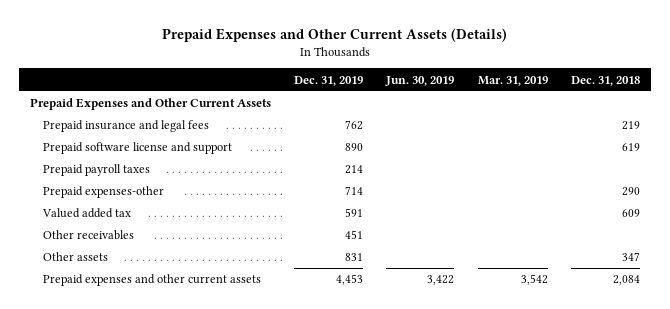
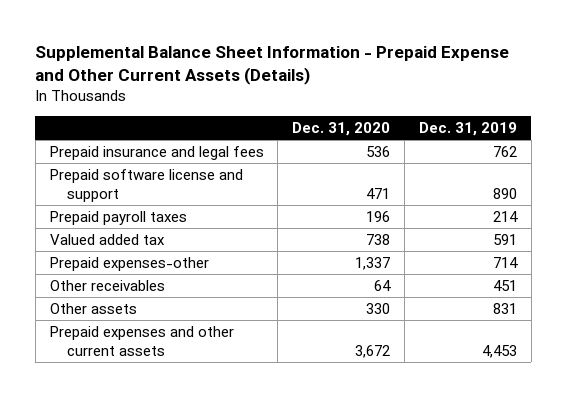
- Prepaid Expenses and Other Current Assets (Details)
+ Supplemental Balance Sheet Information - Prepaid Expense and Other Current Assets (Details)
- | Dec. 31, 2019 | Jun. 30, 2019 | Mar. 31, 2019 | Dec. 31, 2018
+ | Dec. 31, 2020 | Dec. 31, 2019
- Prepaid Expenses and Other Current Assets
moved down: Prepaid expenses-other | 1,337 | 714

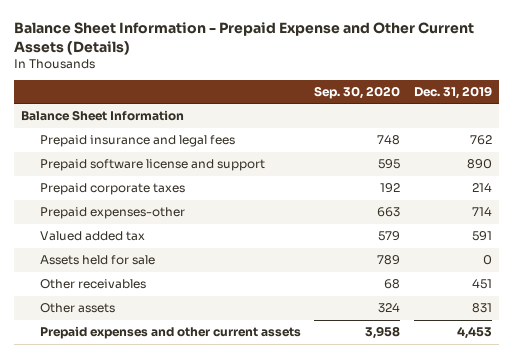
- Supplemental Balance Sheet Information - Prepaid Expense and Other Current Assets (Details)
+ Balance Sheet Information - Prepaid Expense and Other Current Assets (Details)
- | Dec. 31, 2020 | Dec. 31, 2019
+ | Sep. 30, 2020 | Dec. 31, 2019
+ Balance Sheet Information
- Prepaid payroll taxes | 196 | 214
+ Prepaid corporate taxes | 192 | 214
moved down: Valued added tax | 579 | 591
+ Assets held for sale | 789 | 0

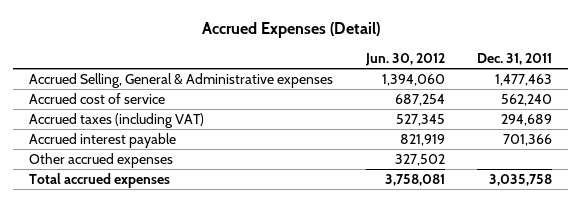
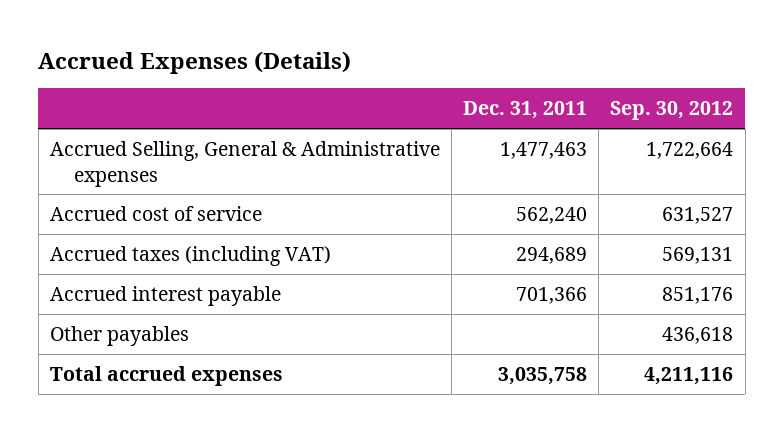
- Accrued Expenses (Detail)
+ Accrued Expenses (Details)
- | Jun. 30, 2012 | Dec. 31, 2011
+ | Dec. 31, 2011 | Sep. 30, 2012
- Other accrued expenses | 327,502 |
+ Other payables | | 436,618

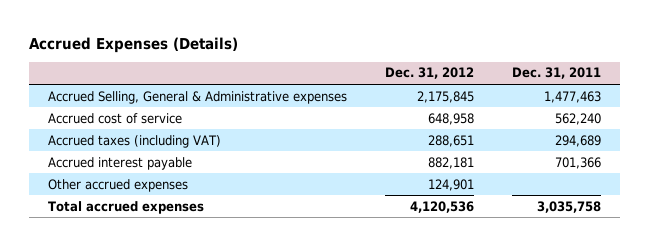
- | Dec. 31, 2011 | Sep. 30, 2012
+ | Dec. 31, 2012 | Dec. 31, 2011
- Other payables | | 436,618
+ Other accrued expenses | 124,901 |

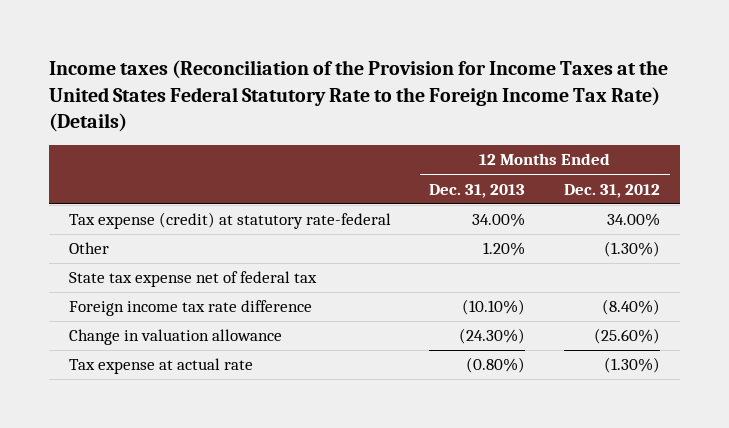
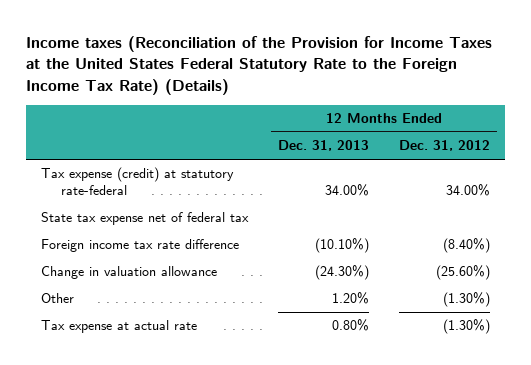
- Tax expense at actual rate | (0.80%) | (1.30%)
moved down: Other | 1.20% | (1.30%)
+ Tax expense at actual rate | 0.80% | (1.30%)

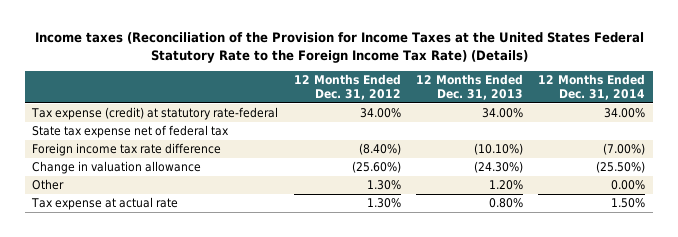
- | 12 Months Ended Dec. 31, 2013 | 12 Months Ended Dec. 31, 2012
+ | 12 Months Ended Dec. 31, 2012 | 12 Months Ended Dec. 31, 2013 | 12 Months Ended Dec. 31, 2014
- Other | 1.20% | (1.30%)
- Tax expense at actual rate | 0.80% | (1.30%)
+ Other | 1.30% | 1.20% | 0.00%
+ Tax expense at actual rate | 1.30% | 0.80% | 1.50%

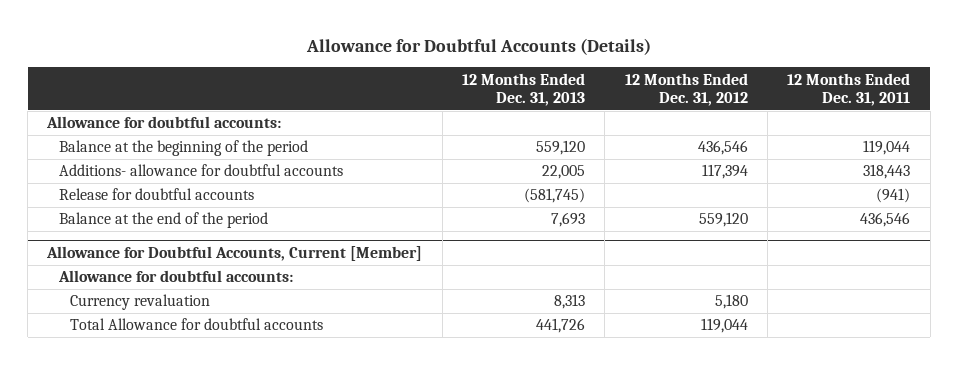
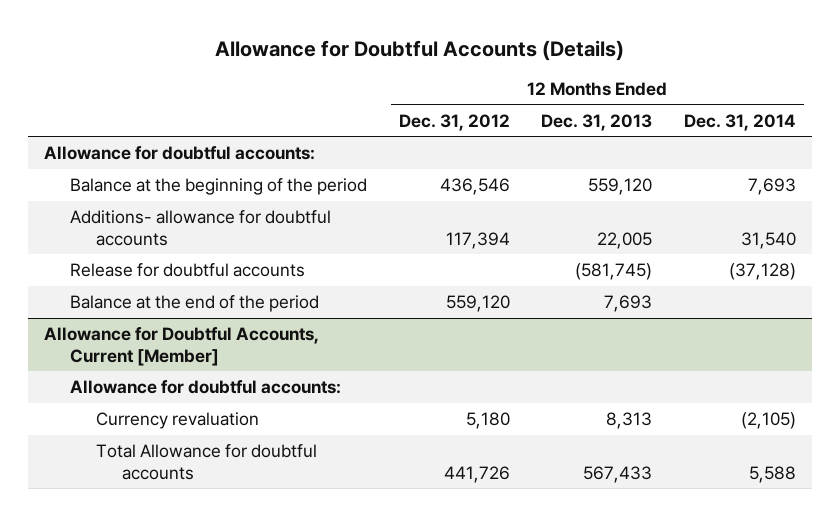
- | 12 Months Ended Dec. 31, 2013 | 12 Months Ended Dec. 31, 2012 | 12 Months Ended Dec. 31, 2011
+ | 12 Months Ended Dec. 31, 2012 | 12 Months Ended Dec. 31, 2013 | 12 Months Ended Dec. 31, 2014
@ Allowance for Doubtful Accounts, Current [Member]
- Total Allowance for doubtful accounts | 441,726 | 119,044 |
+ Total Allowance for doubtful accounts | 441,726 | 567,433 | 5,588

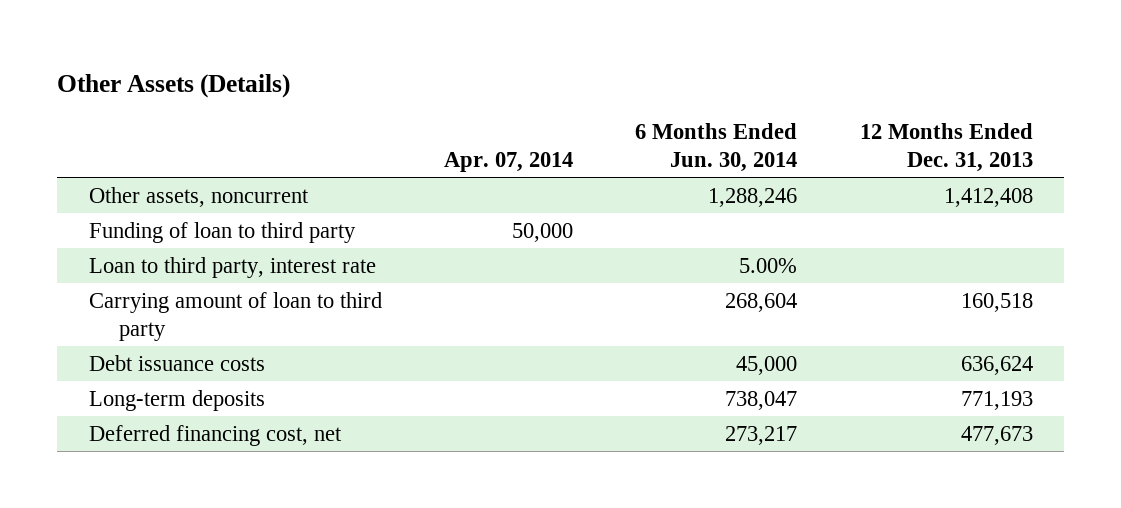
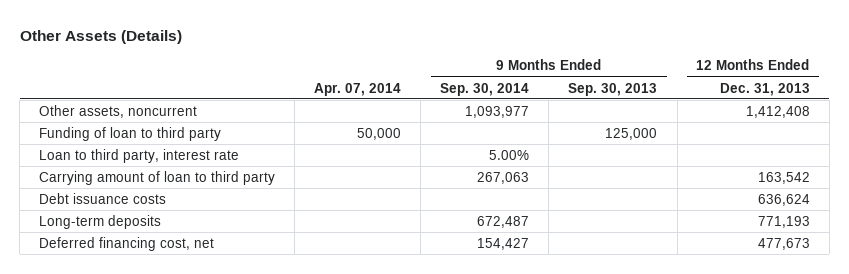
- | Apr. 07, 2014 | 6 Months Ended Jun. 30, 2014 | 12 Months Ended Dec. 31, 2013
+ | Apr. 07, 2014 | 9 Months Ended Sep. 30, 2014 | 9 Months Ended Sep. 30, 2013 | 12 Months Ended Dec. 31, 2013
- Carrying amount of loan to third party | | 268,604 | 160,518
+ Carrying amount of loan to third party | | 267,063 | | 163,542

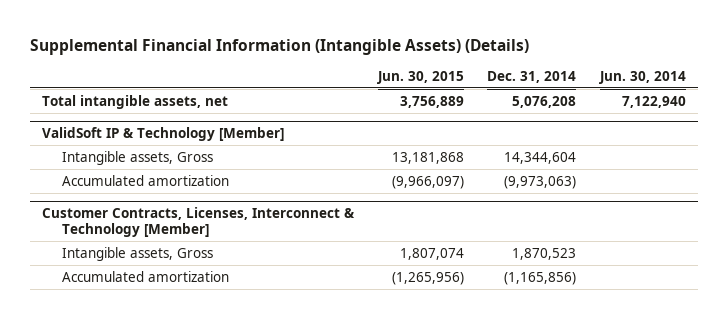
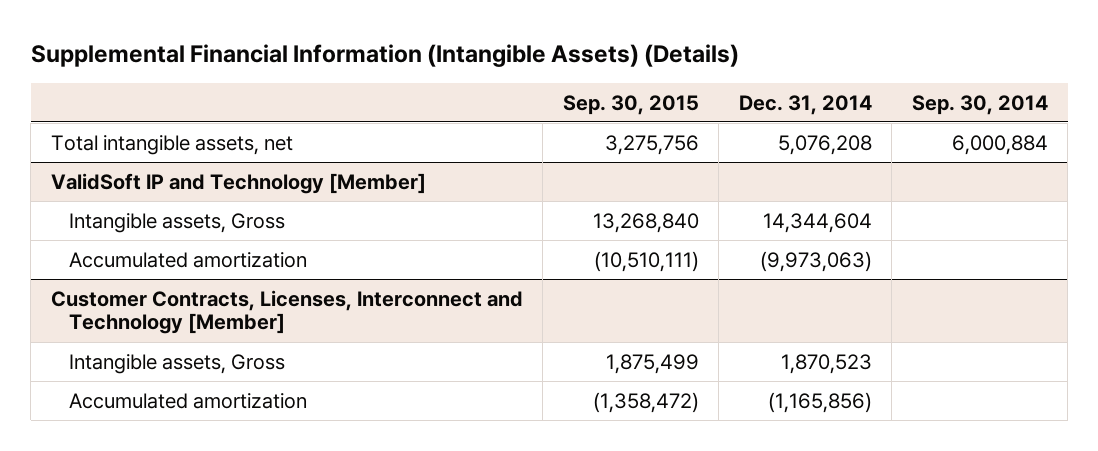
- | Jun. 30, 2015 | Dec. 31, 2014 | Jun. 30, 2014
+ | Sep. 30, 2015 | Dec. 31, 2014 | Sep. 30, 2014
- ValidSoft IP & Technology [Member]
+ ValidSoft IP and Technology [Member]
- Customer Contracts, Licenses, Interconnect & Technology [Member]
+ Customer Contracts, Licenses, Interconnect and Technology [Member]

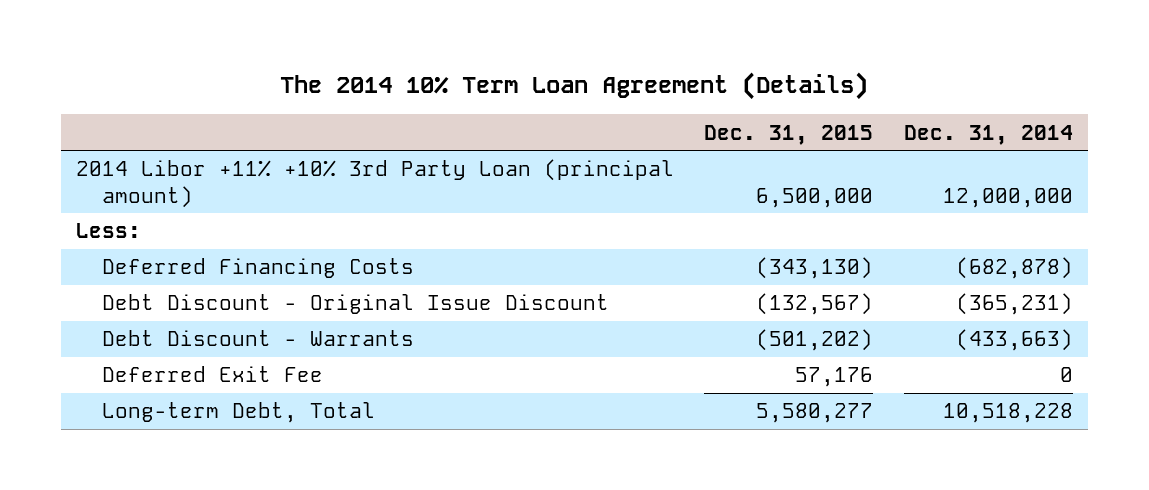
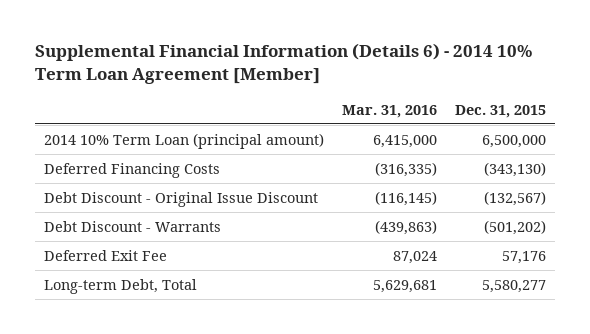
- The 2014 10% Term Loan Agreement (Details)
+ Supplemental Financial Information (Details 6) - 2014 10% Term Loan Agreement [Member]
- | Dec. 31, 2015 | Dec. 31, 2014
+ | Mar. 31, 2016 | Dec. 31, 2015
- 2014 Libor +11% +10% 3rd Party Loan (principal amount) | 6,500,000 | 12,000,000
- Less:
+ 2014 10% Term Loan (principal amount) | 6,415,000 | 6,500,000

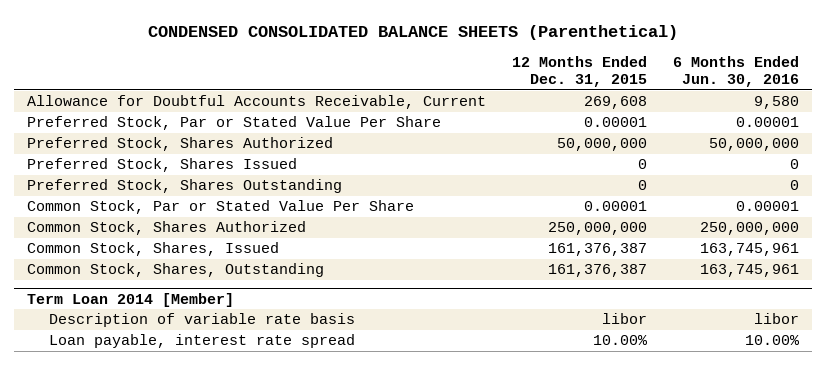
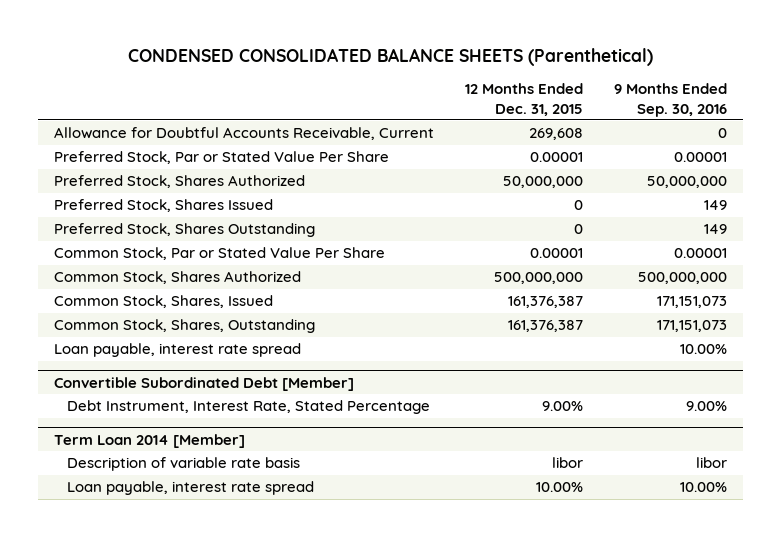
- | 12 Months Ended Dec. 31, 2015 | 6 Months Ended Jun. 30, 2016
+ | 12 Months Ended Dec. 31, 2015 | 9 Months Ended Sep. 30, 2016
- Common Stock, Shares Authorized | 250,000,000 | 250,000,000
+ Common Stock, Shares Authorized | 500,000,000 | 500,000,000
+ Loan payable, interest rate spread | | 10.00%
+ Convertible Subordinated Debt [Member]
+ Debt Instrument, Interest Rate, Stated Percentage | 9.00% | 9.00%

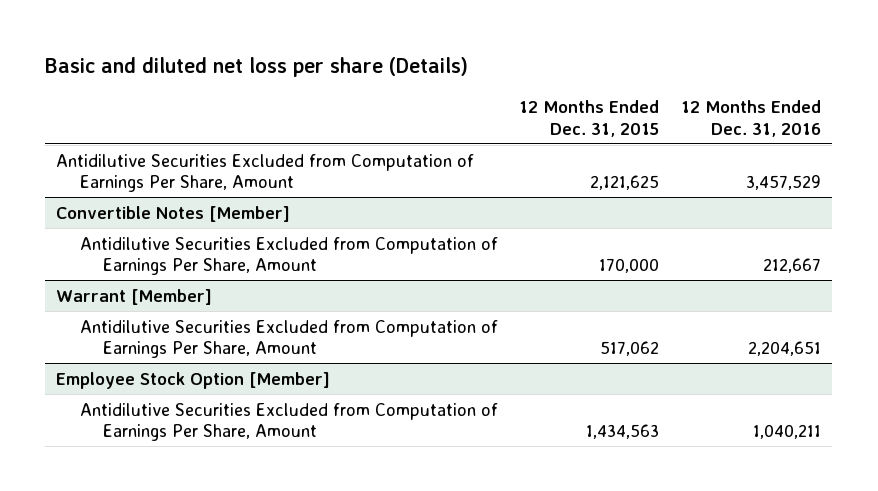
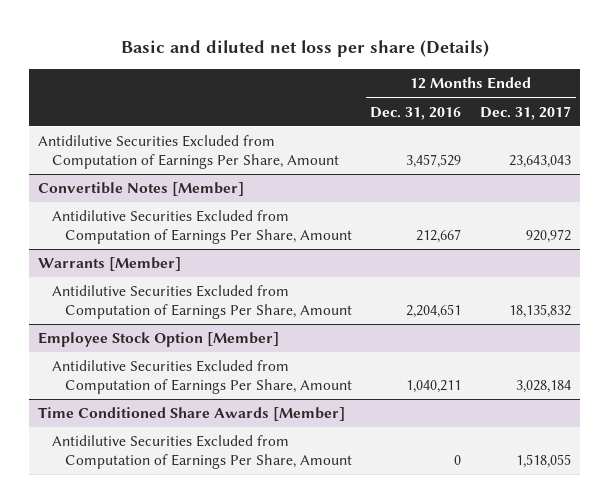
- | 12 Months Ended Dec. 31, 2015 | 12 Months Ended Dec. 31, 2016
+ | 12 Months Ended Dec. 31, 2016 | 12 Months Ended Dec. 31, 2017
- Warrant [Member]
+ Warrants [Member]
+ Time Conditioned Share Awards [Member]
+ Antidilutive Securities Excluded from Computation of Earnings Per Share, Amount | 0 | 1,518,055

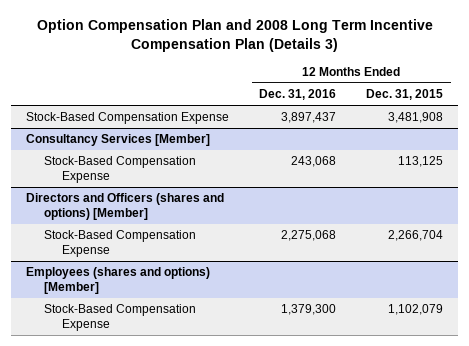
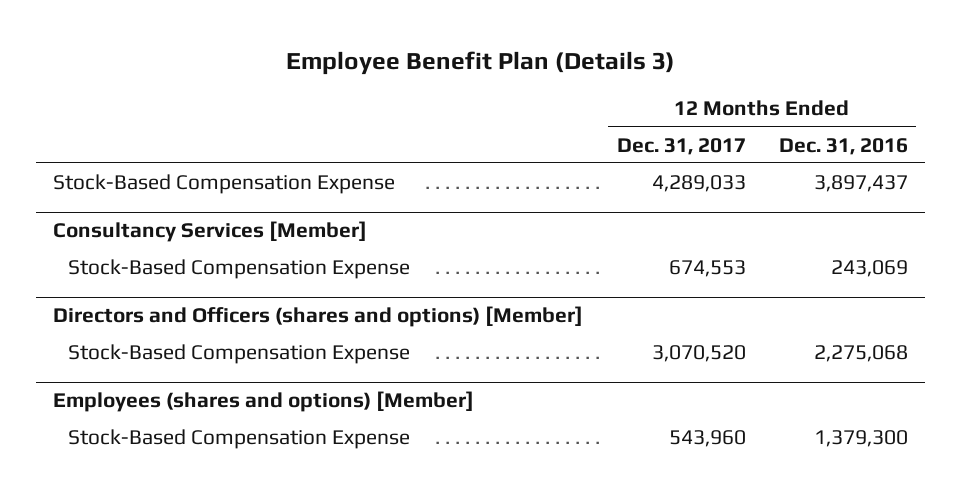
- Option Compensation Plan and 2008 Long Term Incentive Compensation Plan (Details 3)
+ Employee Benefit Plan (Details 3)
- | 12 Months Ended Dec. 31, 2016 | 12 Months Ended Dec. 31, 2015
+ | 12 Months Ended Dec. 31, 2017 | 12 Months Ended Dec. 31, 2016
@ Consultancy Services [Member]
- Stock-Based Compensation Expense | 243,068 | 113,125
+ Stock-Based Compensation Expense | 674,553 | 243,069

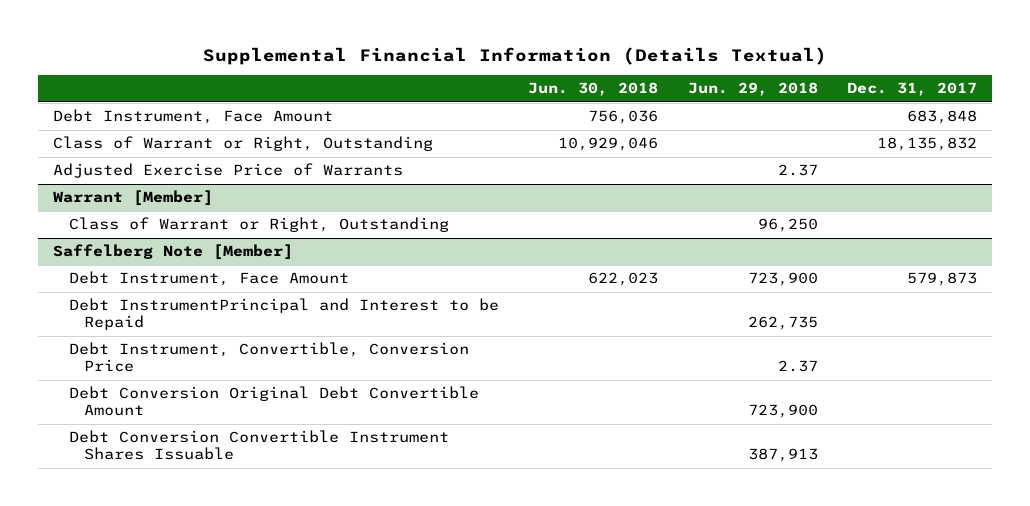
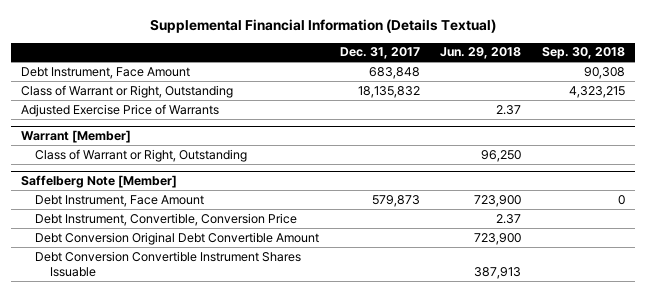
- | Jun. 30, 2018 | Jun. 29, 2018 | Dec. 31, 2017
+ | Dec. 31, 2017 | Jun. 29, 2018 | Sep. 30, 2018
@ Saffelberg Note [Member]
- Debt InstrumentPrincipal and Interest to be Repaid | | 262,735 |

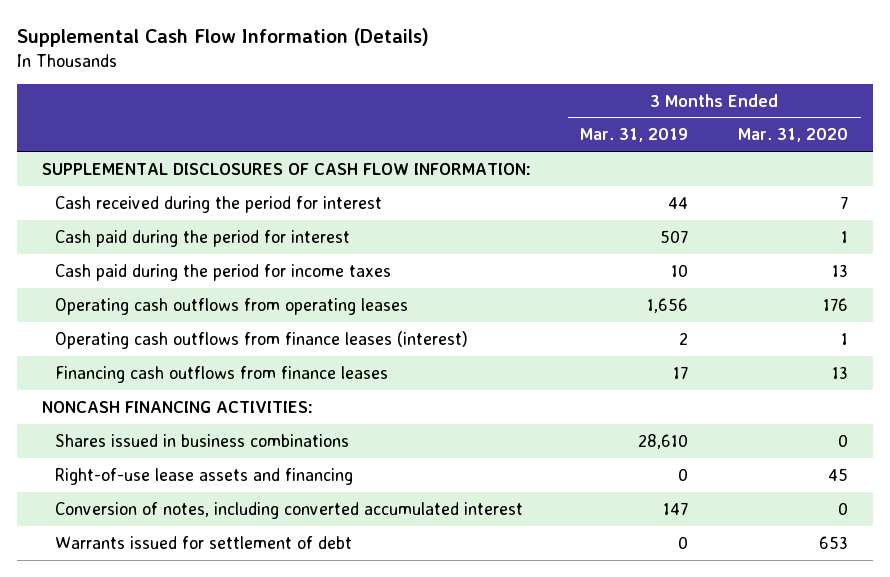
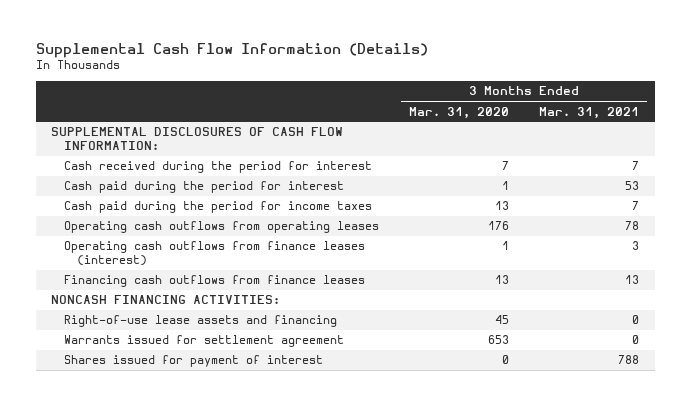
- | 3 Months Ended Mar. 31, 2019 | 3 Months Ended Mar. 31, 2020
+ | 3 Months Ended Mar. 31, 2020 | 3 Months Ended Mar. 31, 2021
- Shares issued in business combinations | 28,610 | 0
- Conversion of notes, including converted accumulated interest | 147 | 0
- Warrants issued for settlement of debt | 0 | 653
+ Warrants issued for settlement agreement | 653 | 0
+ Shares issued for payment of interest | 0 | 788

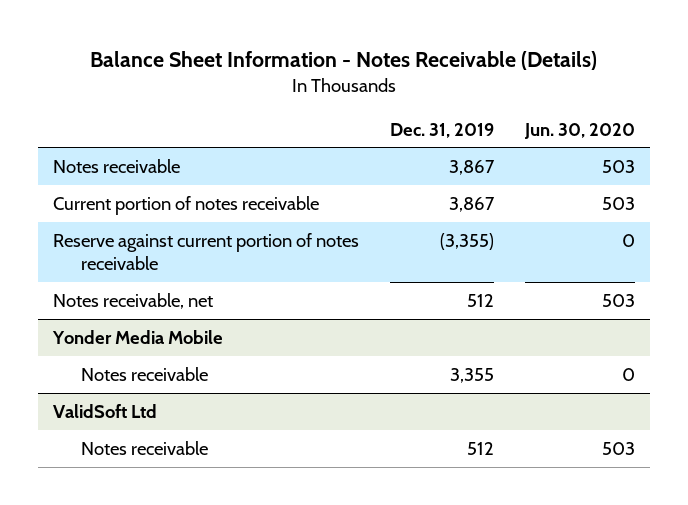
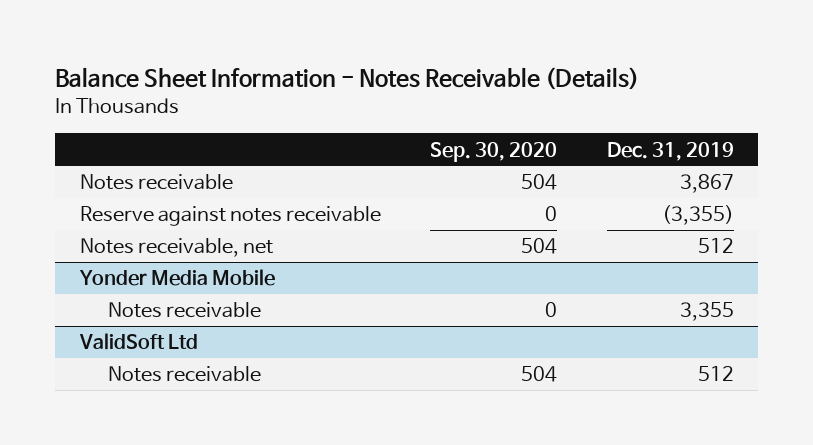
- | Dec. 31, 2019 | Jun. 30, 2020
+ | Sep. 30, 2020 | Dec. 31, 2019
- Current portion of notes receivable | 3,867 | 503
- Reserve against current portion of notes receivable | (3,355) | 0
+ Reserve against notes receivable | 0 | (3,355)

